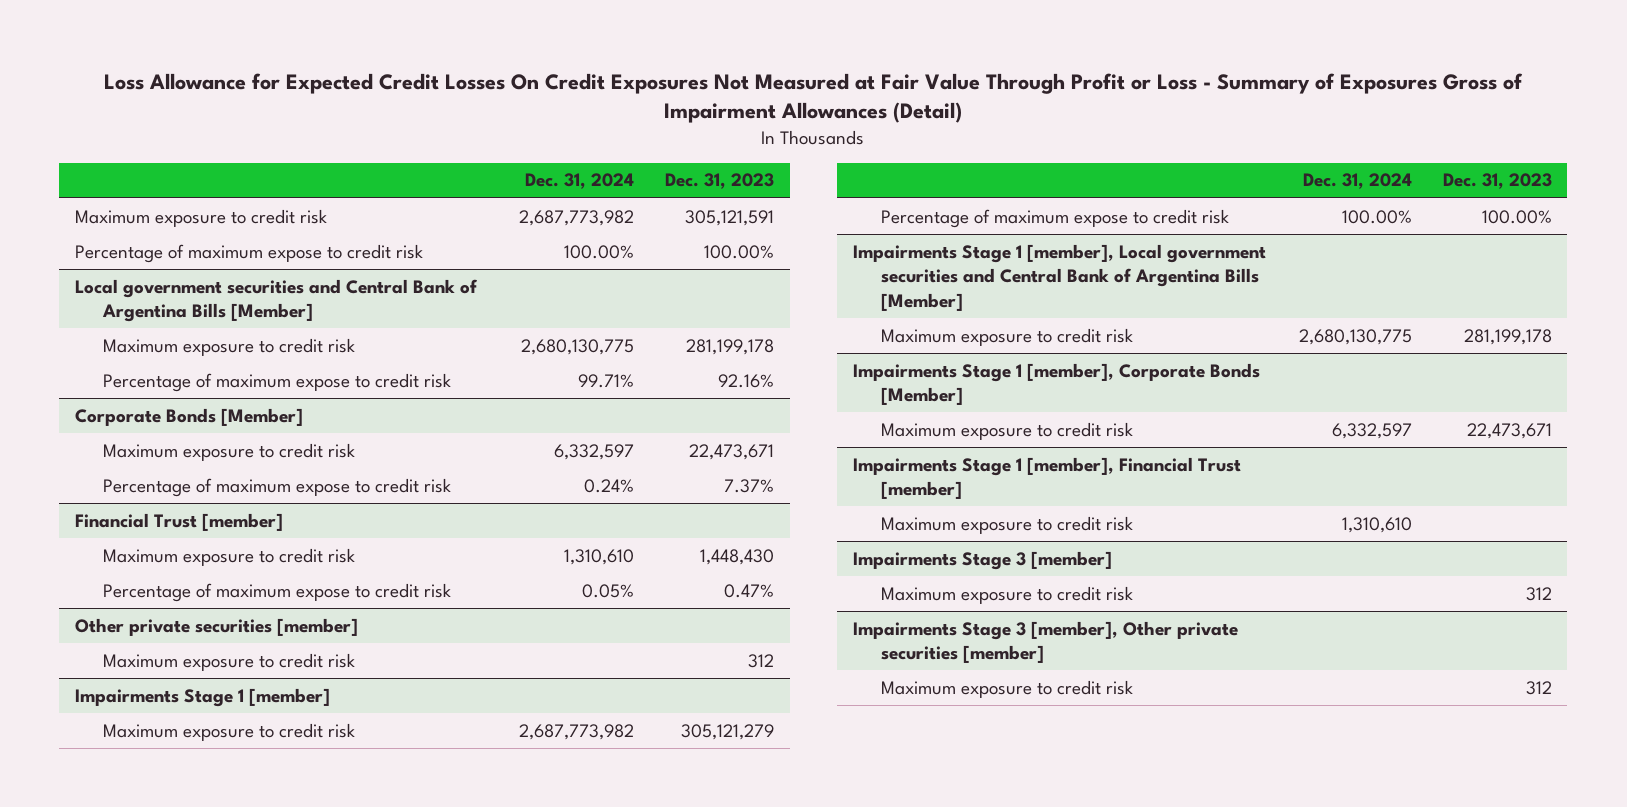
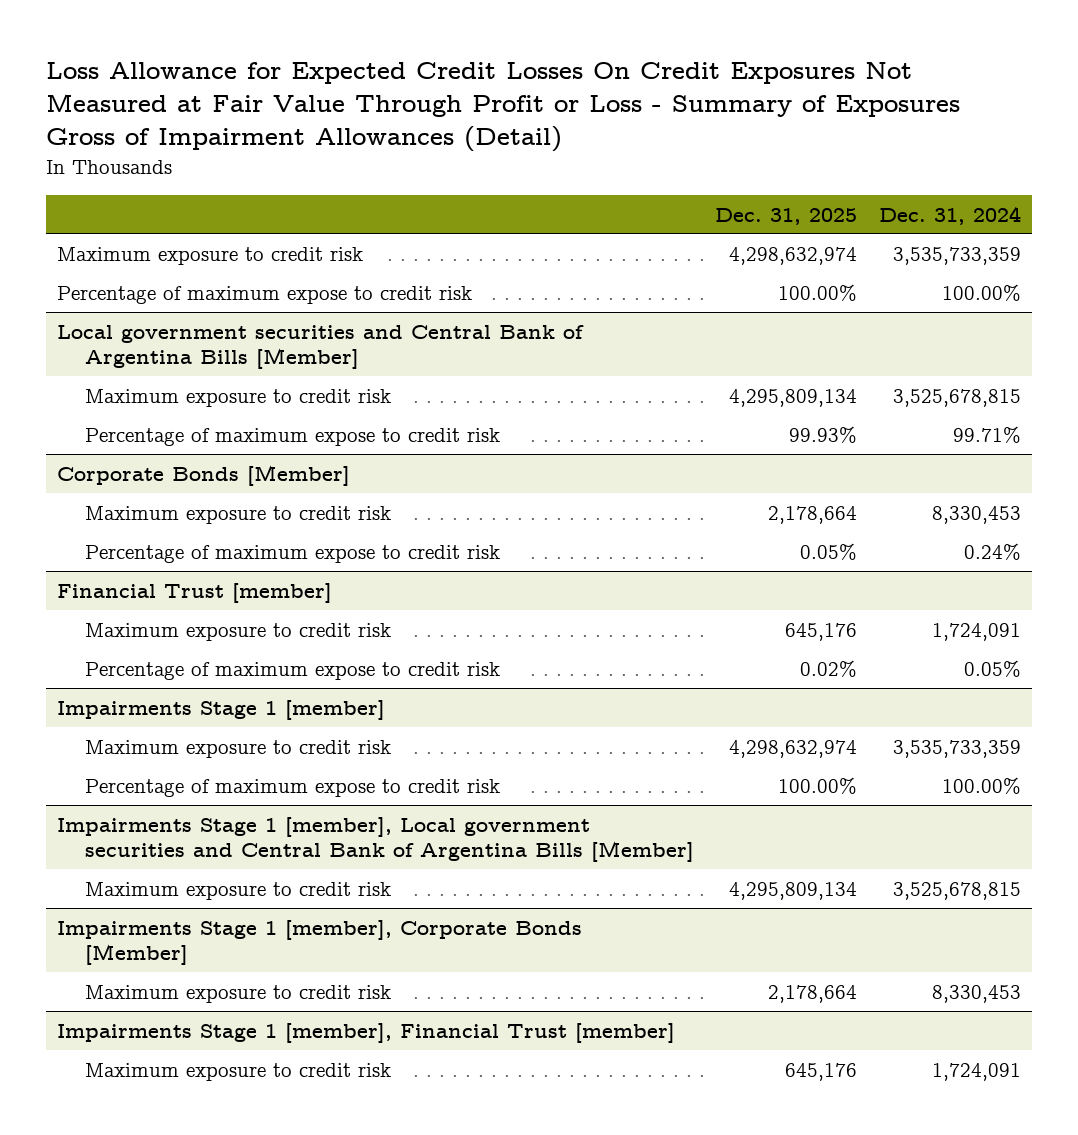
- | Dec. 31, 2024 | Dec. 31, 2023
+ | Dec. 31, 2025 | Dec. 31, 2024
- Maximum exposure to credit risk | 2,687,773,982 | 305,121,591
+ Maximum exposure to credit risk | 4,298,632,974 | 3,535,733,359
@ Local government securities and Central Bank of Argentina Bills [Member]
- Maximum exposure to credit risk | 2,680,130,775 | 281,199,178
+ Maximum exposure to credit risk | 4,295,809,134 | 3,525,678,815
@ Corporate Bonds [Member]
- Maximum exposure to credit risk | 6,332,597 | 22,473,671
+ Maximum exposure to credit risk | 2,178,664 | 8,330,453
@ Financial Trust [member]
- Maximum exposure to credit risk | 1,310,610 | 1,448,430
+ Maximum exposure to credit risk | 645,176 | 1,724,091
- Other private securities [member]
- Maximum exposure to credit risk | | 312
@ Impairments Stage 1 [member]
- Maximum exposure to credit risk | 2,687,773,982 | 305,121,279
+ Maximum exposure to credit risk | 4,298,632,974 | 3,535,733,359
@ Impairments Stage 1 [member], Local government securities and Central Bank of Argentina Bills [Member]
- Maximum exposure to credit risk | 2,680,130,775 | 281,199,178
+ Maximum exposure to credit risk | 4,295,809,134 | 3,525,678,815
@ Impairments Stage 1 [member], Corporate Bonds [Member]
- Maximum exposure to credit risk | 6,332,597 | 22,473,671
+ Maximum exposure to credit risk | 2,178,664 | 8,330,453
@ Impairments Stage 1 [member], Financial Trust [member]
- Maximum exposure to credit risk | 1,310,610 |
- Impairments Stage 3 [member]
- Maximum exposure to credit risk | | 312
- Impairments Stage 3 [member], Other private securities [member]
- Maximum exposure to credit risk | | 312
@ Impairments Stage 1 [member], Financial Trust [member]
+ Maximum exposure to credit risk | 645,176 | 1,724,091

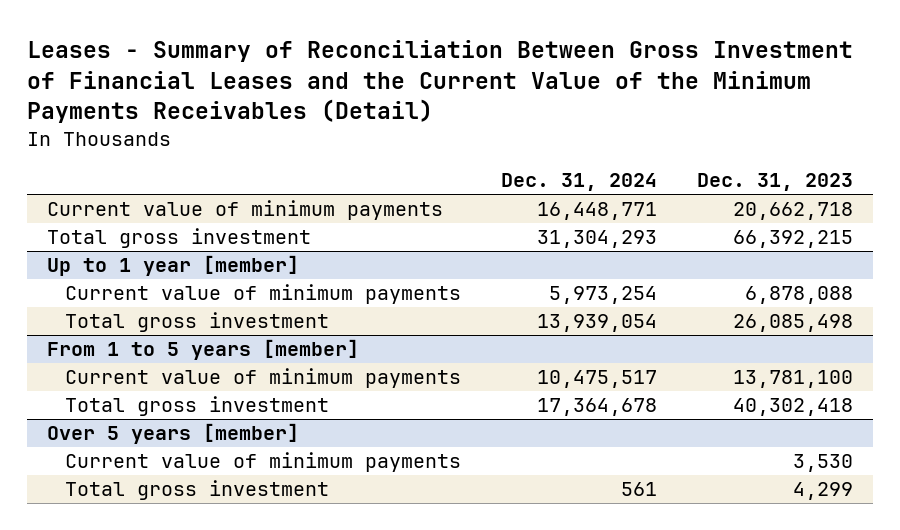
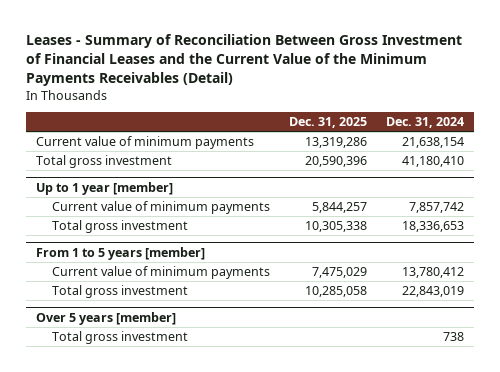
- | Dec. 31, 2024 | Dec. 31, 2023
+ | Dec. 31, 2025 | Dec. 31, 2024
- Current value of minimum payments | 16,448,771 | 20,662,718
- Total gross investment | 31,304,293 | 66,392,215
+ Current value of minimum payments | 13,319,286 | 21,638,154
+ Total gross investment | 20,590,396 | 41,180,410
@ Up to 1 year [member]
- Current value of minimum payments | 5,973,254 | 6,878,088
- Total gross investment | 13,939,054 | 26,085,498
+ Current value of minimum payments | 5,844,257 | 7,857,742
+ Total gross investment | 10,305,338 | 18,336,653
@ From 1 to 5 years [member]
- Current value of minimum payments | 10,475,517 | 13,781,100
- Total gross investment | 17,364,678 | 40,302,418
+ Current value of minimum payments | 7,475,029 | 13,780,412
+ Total gross investment | 10,285,058 | 22,843,019
@ Over 5 years [member]
- Current value of minimum payments | | 3,530
- Total gross investment | 561 | 4,299
+ Total gross investment | | 738

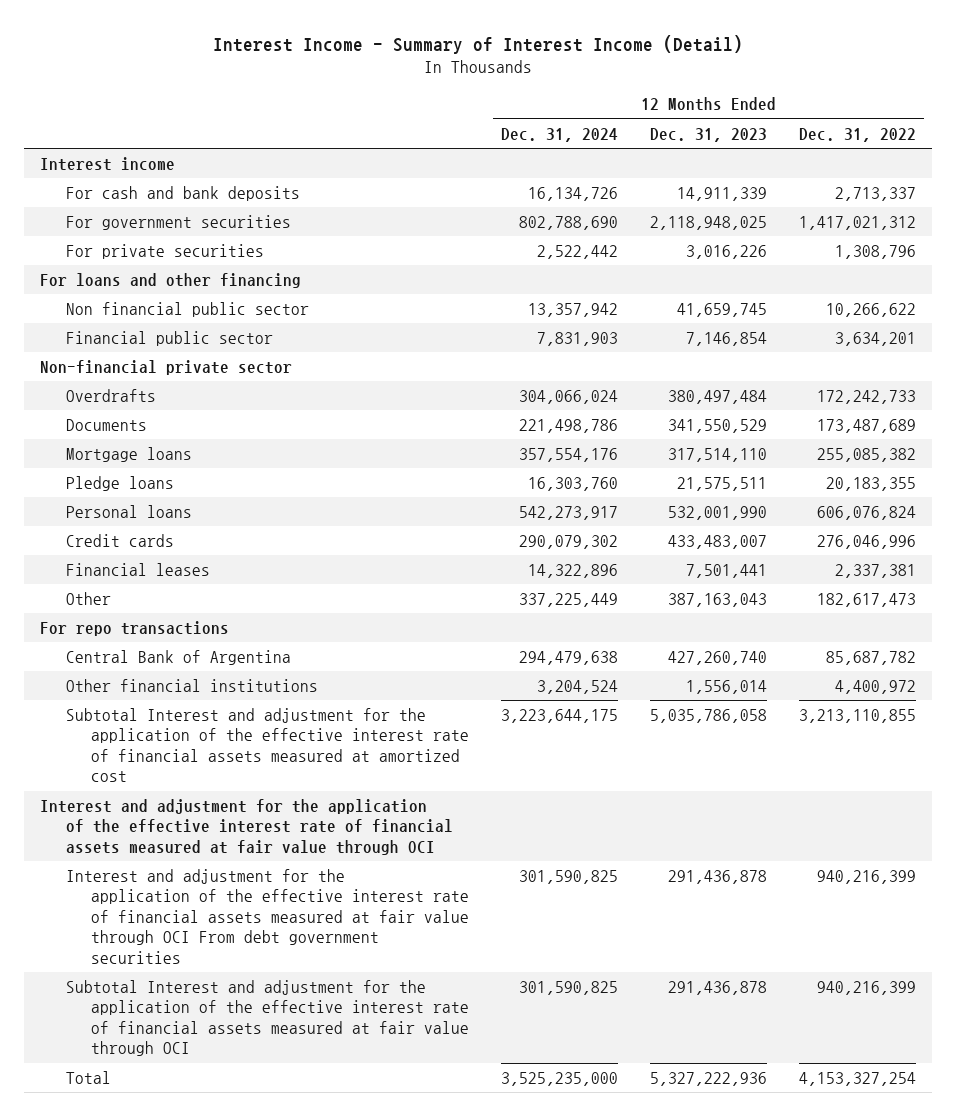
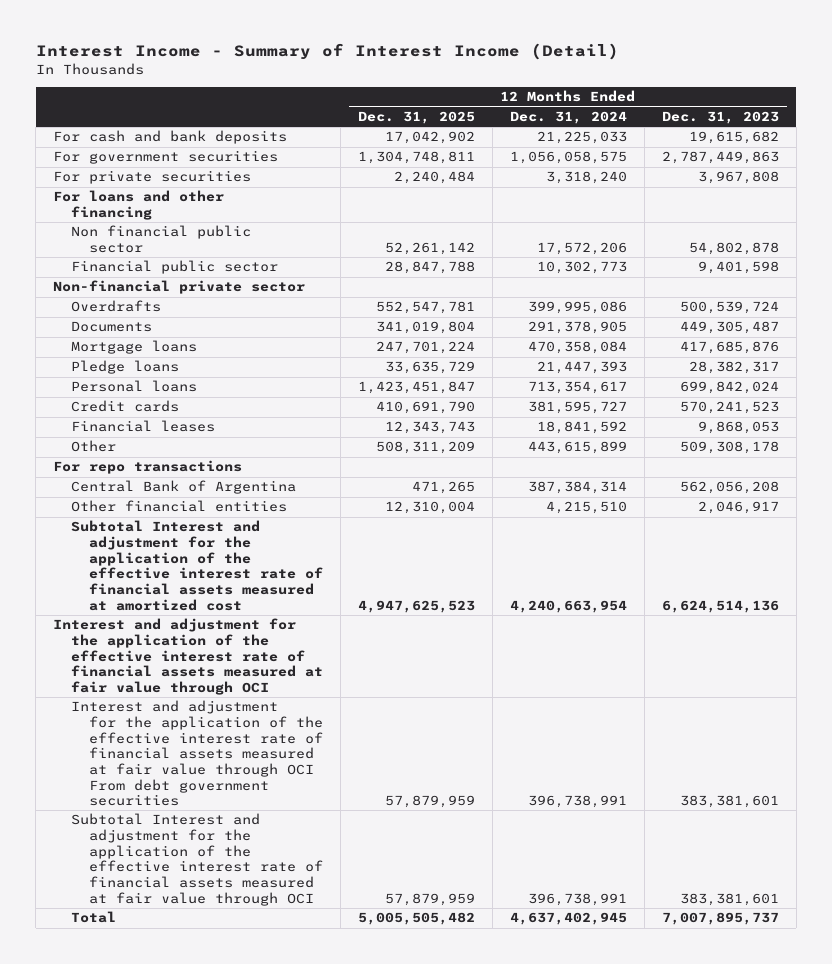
- | 12 Months Ended Dec. 31, 2024 | 12 Months Ended Dec. 31, 2023 | 12 Months Ended Dec. 31, 2022
+ | 12 Months Ended Dec. 31, 2025 | 12 Months Ended Dec. 31, 2024 | 12 Months Ended Dec. 31, 2023
- Interest income
- For cash and bank deposits | 16,134,726 | 14,911,339 | 2,713,337
- For government securities | 802,788,690 | 2,118,948,025 | 1,417,021,312
- For private securities | 2,522,442 | 3,016,226 | 1,308,796
+ For cash and bank deposits | 17,042,902 | 21,225,033 | 19,615,682
+ For government securities | 1,304,748,811 | 1,056,058,575 | 2,787,449,863
+ For private securities | 2,240,484 | 3,318,240 | 3,967,808
- Non financial public sector | 13,357,942 | 41,659,745 | 10,266,622
- Financial public sector | 7,831,903 | 7,146,854 | 3,634,201
+ Non financial public sector | 52,261,142 | 17,572,206 | 54,802,878
+ Financial public sector | 28,847,788 | 10,302,773 | 9,401,598
- Overdrafts | 304,066,024 | 380,497,484 | 172,242,733
- Documents | 221,498,786 | 341,550,529 | 173,487,689
- Mortgage loans | 357,554,176 | 317,514,110 | 255,085,382
- Pledge loans | 16,303,760 | 21,575,511 | 20,183,355
- Personal loans | 542,273,917 | 532,001,990 | 606,076,824
- Credit cards | 290,079,302 | 433,483,007 | 276,046,996
- Financial leases | 14,322,896 | 7,501,441 | 2,337,381
- Other | 337,225,449 | 387,163,043 | 182,617,473
+ Overdrafts | 552,547,781 | 399,995,086 | 500,539,724
+ Documents | 341,019,804 | 291,378,905 | 449,305,487
+ Mortgage loans | 247,701,224 | 470,358,084 | 417,685,876
+ Pledge loans | 33,635,729 | 21,447,393 | 28,382,317
+ Personal loans | 1,423,451,847 | 713,354,617 | 699,842,024
+ Credit cards | 410,691,790 | 381,595,727 | 570,241,523
+ Financial leases | 12,343,743 | 18,841,592 | 9,868,053
+ Other | 508,311,209 | 443,615,899 | 509,308,178
- Central Bank of Argentina | 294,479,638 | 427,260,740 | 85,687,782
- Other financial institutions | 3,204,524 | 1,556,014 | 4,400,972
- Subtotal Interest and adjustment for the application of the effective interest rate of financial assets measured at amortized cost | 3,223,644,175 | 5,035,786,058 | 3,213,110,855
+ Central Bank of Argentina | 471,265 | 387,384,314 | 562,056,208
+ Other financial entities | 12,310,004 | 4,215,510 | 2,046,917
+ Subtotal Interest and adjustment for the application of the effective interest rate of financial assets measured at amortized cost | 4,947,625,523 | 4,240,663,954 | 6,624,514,136
- Interest and adjustment for the application of the effective interest rate of financial assets measured at fair value through OCI From debt government securities | 301,590,825 | 291,436,878 | 940,216,399
- Subtotal Interest and adjustment for the application of the effective interest rate of financial assets measured at fair value through OCI | 301,590,825 | 291,436,878 | 940,216,399
- Total | 3,525,235,000 | 5,327,222,936 | 4,153,327,254
+ Interest and adjustment for the application of the effective interest rate of financial assets measured at fair value through OCI From debt government securities | 57,879,959 | 396,738,991 | 383,381,601
+ Subtotal Interest and adjustment for the application of the effective interest rate of financial assets measured at fair value through OCI | 57,879,959 | 396,738,991 | 383,381,601
+ Total | 5,005,505,482 | 4,637,402,945 | 7,007,895,737

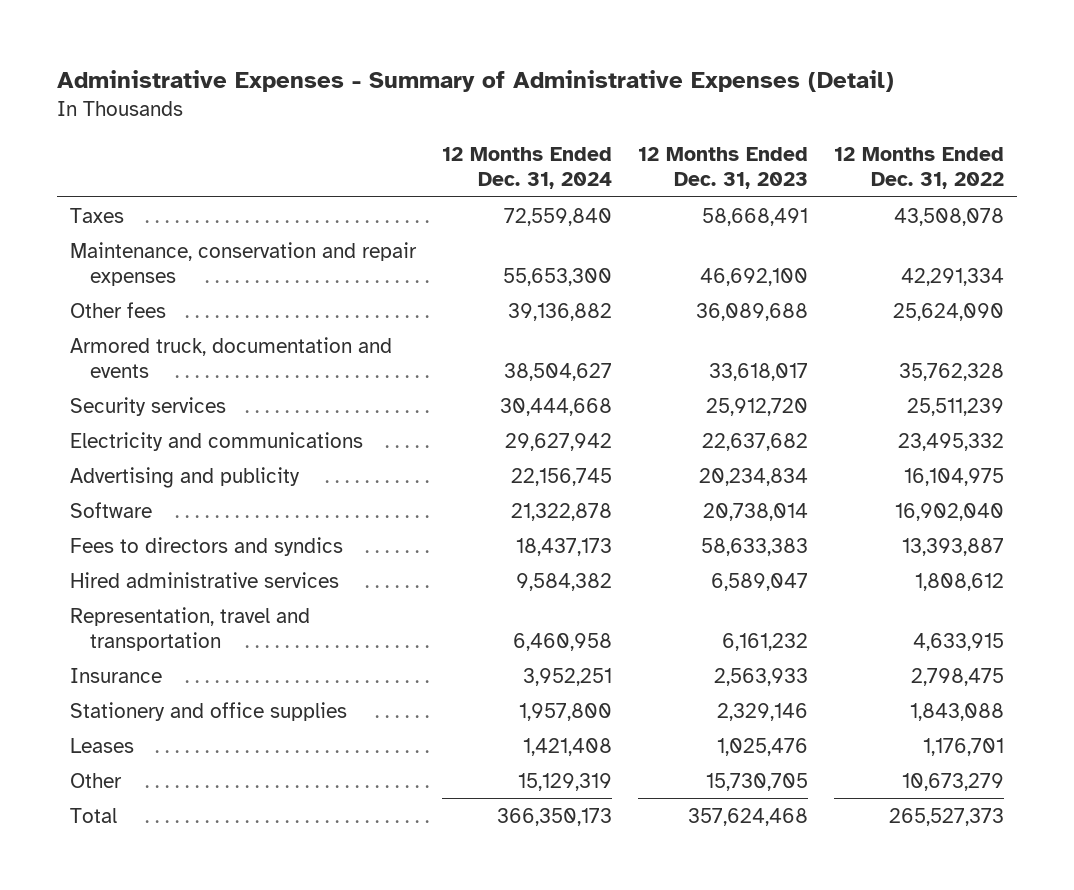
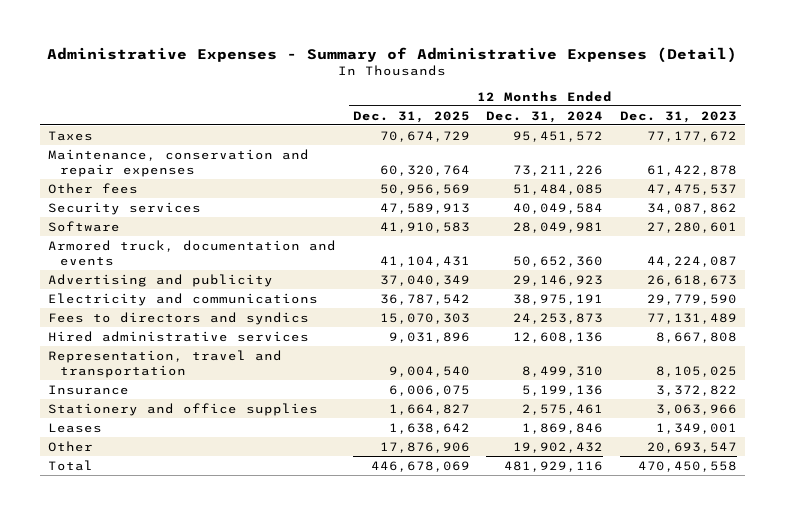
- | 12 Months Ended Dec. 31, 2024 | 12 Months Ended Dec. 31, 2023 | 12 Months Ended Dec. 31, 2022
+ | 12 Months Ended Dec. 31, 2025 | 12 Months Ended Dec. 31, 2024 | 12 Months Ended Dec. 31, 2023
- Taxes | 72,559,840 | 58,668,491 | 43,508,078
- Maintenance, conservation and repair expenses | 55,653,300 | 46,692,100 | 42,291,334
- Other fees | 39,136,882 | 36,089,688 | 25,624,090
- Armored truck, documentation and events | 38,504,627 | 33,618,017 | 35,762,328
- Security services | 30,444,668 | 25,912,720 | 25,511,239
- Electricity and communications | 29,627,942 | 22,637,682 | 23,495,332
- Advertising and publicity | 22,156,745 | 20,234,834 | 16,104,975
- Software | 21,322,878 | 20,738,014 | 16,902,040
- Fees to directors and syndics | 18,437,173 | 58,633,383 | 13,393,887
- Hired administrative services | 9,584,382 | 6,589,047 | 1,808,612
- Representation, travel and transportation | 6,460,958 | 6,161,232 | 4,633,915
- Insurance | 3,952,251 | 2,563,933 | 2,798,475
- Stationery and office supplies | 1,957,800 | 2,329,146 | 1,843,088
- Leases | 1,421,408 | 1,025,476 | 1,176,701
- Other | 15,129,319 | 15,730,705 | 10,673,279
- Total | 366,350,173 | 357,624,468 | 265,527,373
+ Taxes | 70,674,729 | 95,451,572 | 77,177,672
+ Maintenance, conservation and repair expenses | 60,320,764 | 73,211,226 | 61,422,878
+ Other fees | 50,956,569 | 51,484,085 | 47,475,537
+ Security services | 47,589,913 | 40,049,584 | 34,087,862
+ Software | 41,910,583 | 28,049,981 | 27,280,601
+ Armored truck, documentation and events | 41,104,431 | 50,652,360 | 44,224,087
+ Advertising and publicity | 37,040,349 | 29,146,923 | 26,618,673
+ Electricity and communications | 36,787,542 | 38,975,191 | 29,779,590
+ Fees to directors and syndics | 15,070,303 | 24,253,873 | 77,131,489
+ Hired administrative services | 9,031,896 | 12,608,136 | 8,667,808
+ Representation, travel and transportation | 9,004,540 | 8,499,310 | 8,105,025
+ Insurance | 6,006,075 | 5,199,136 | 3,372,822
+ Stationery and office supplies | 1,664,827 | 2,575,461 | 3,063,966
+ Leases | 1,638,642 | 1,869,846 | 1,349,001
+ Other | 17,876,906 | 19,902,432 | 20,693,547
+ Total | 446,678,069 | 481,929,116 | 470,450,558

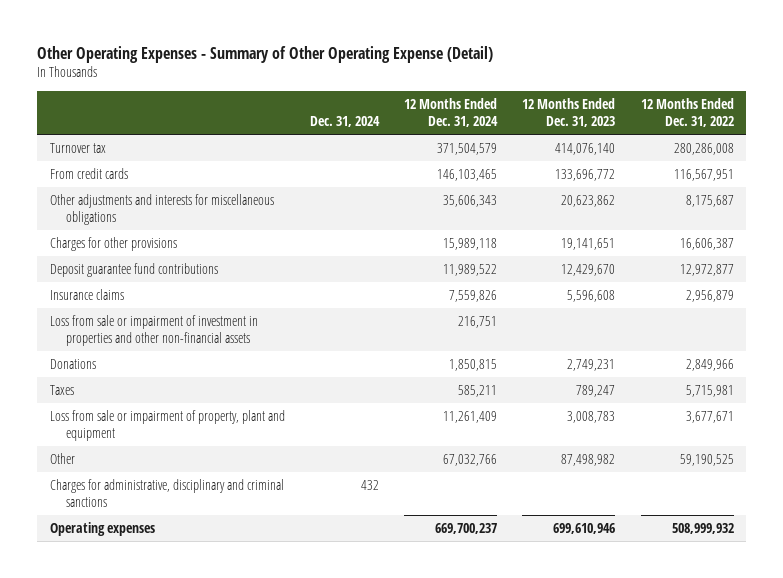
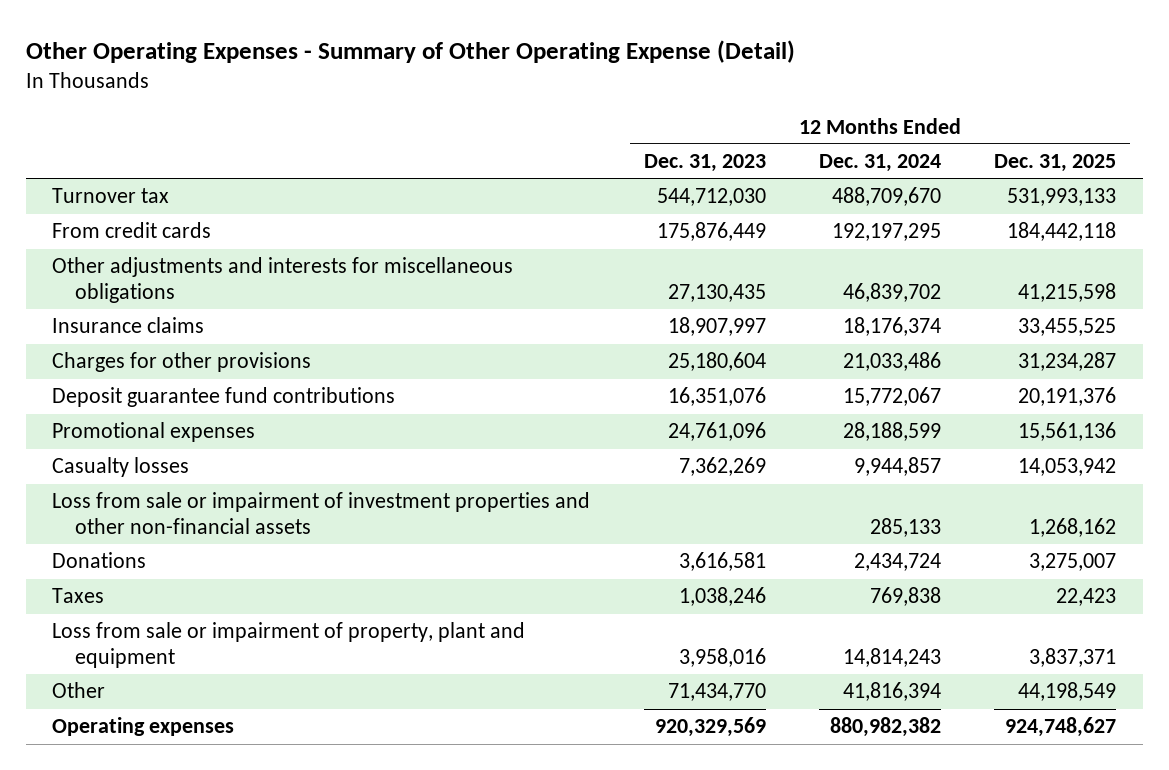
- | Dec. 31, 2024 | 12 Months Ended Dec. 31, 2024 | 12 Months Ended Dec. 31, 2023 | 12 Months Ended Dec. 31, 2022
+ | 12 Months Ended Dec. 31, 2023 | 12 Months Ended Dec. 31, 2024 | 12 Months Ended Dec. 31, 2025
- Turnover tax | | 371,504,579 | 414,076,140 | 280,286,008
- From credit cards | | 146,103,465 | 133,696,772 | 116,567,951
- Other adjustments and interests for miscellaneous obligations | | 35,606,343 | 20,623,862 | 8,175,687
- Charges for other provisions | | 15,989,118 | 19,141,651 | 16,606,387
- Deposit guarantee fund contributions | | 11,989,522 | 12,429,670 | 12,972,877
- Insurance claims | | 7,559,826 | 5,596,608 | 2,956,879
- Loss from sale or impairment of investment in properties and other non-financial assets | | 216,751 | |
- Donations | | 1,850,815 | 2,749,231 | 2,849,966
- Taxes | | 585,211 | 789,247 | 5,715,981
- Loss from sale or impairment of property, plant and equipment | | 11,261,409 | 3,008,783 | 3,677,671
- Other | | 67,032,766 | 87,498,982 | 59,190,525
- Charges for administrative, disciplinary and criminal sanctions | 432 | | |
- Operating expenses | | 669,700,237 | 699,610,946 | 508,999,932
+ Turnover tax | 544,712,030 | 488,709,670 | 531,993,133
+ From credit cards | 175,876,449 | 192,197,295 | 184,442,118
+ Other adjustments and interests for miscellaneous obligations | 27,130,435 | 46,839,702 | 41,215,598
+ Insurance claims | 18,907,997 | 18,176,374 | 33,455,525
+ Charges for other provisions | 25,180,604 | 21,033,486 | 31,234,287
+ Deposit guarantee fund contributions | 16,351,076 | 15,772,067 | 20,191,376
+ Promotional expenses | 24,761,096 | 28,188,599 | 15,561,136
+ Casualty losses | 7,362,269 | 9,944,857 | 14,053,942
+ Loss from sale or impairment of investment properties and other non-financial assets | | 285,133 | 1,268,162
+ Donations | 3,616,581 | 2,434,724 | 3,275,007
+ Taxes | 1,038,246 | 769,838 | 22,423
+ Loss from sale or impairment of property, plant and equipment | 3,958,016 | 14,814,243 | 3,837,371
+ Other | 71,434,770 | 41,816,394 | 44,198,549
+ Operating expenses | 920,329,569 | 880,982,382 | 924,748,627

